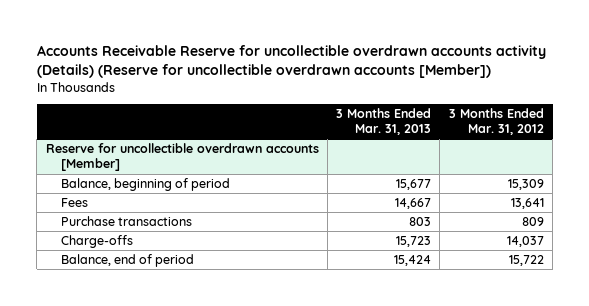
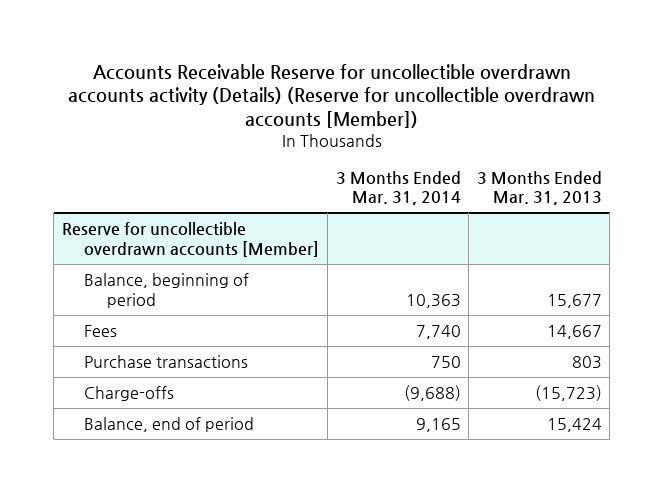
- | 3 Months Ended Mar. 31, 2013 | 3 Months Ended Mar. 31, 2012
+ | 3 Months Ended Mar. 31, 2014 | 3 Months Ended Mar. 31, 2013
@ Reserve for uncollectible overdrawn accounts [Member]
- Charge-offs | 15,723 | 14,037
+ Charge-offs | (9,688) | (15,723)

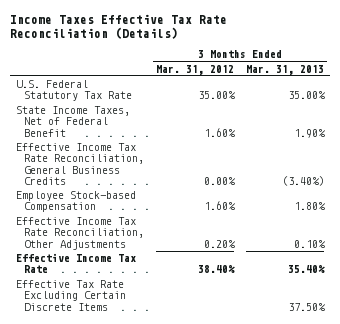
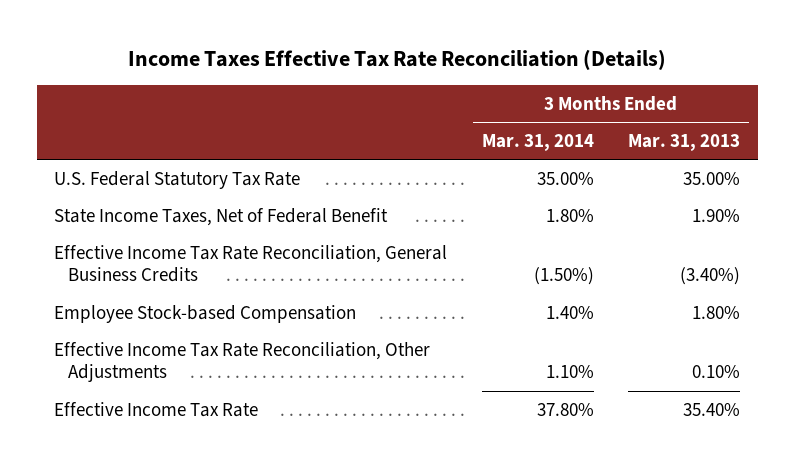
- | 3 Months Ended Mar. 31, 2012 | 3 Months Ended Mar. 31, 2013
+ | 3 Months Ended Mar. 31, 2014 | 3 Months Ended Mar. 31, 2013
- Effective Tax Rate Excluding Certain Discrete Items | | 37.50%

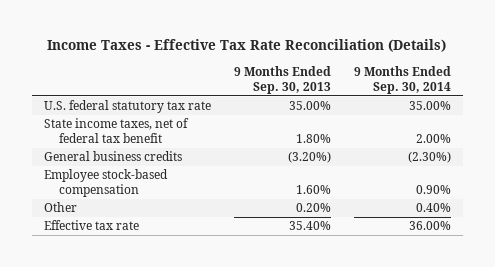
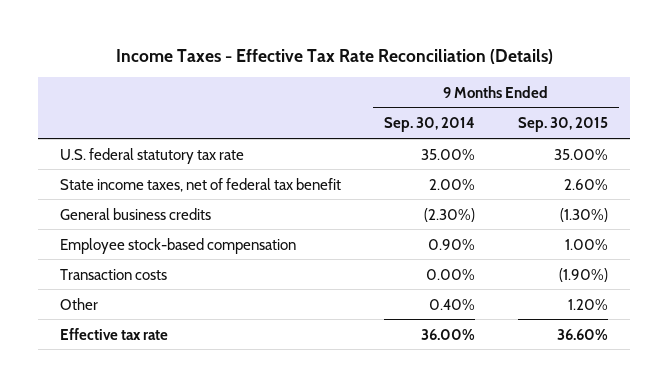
- | 9 Months Ended Sep. 30, 2013 | 9 Months Ended Sep. 30, 2014
+ | 9 Months Ended Sep. 30, 2014 | 9 Months Ended Sep. 30, 2015
+ Transaction costs | 0.00% | (1.90%)

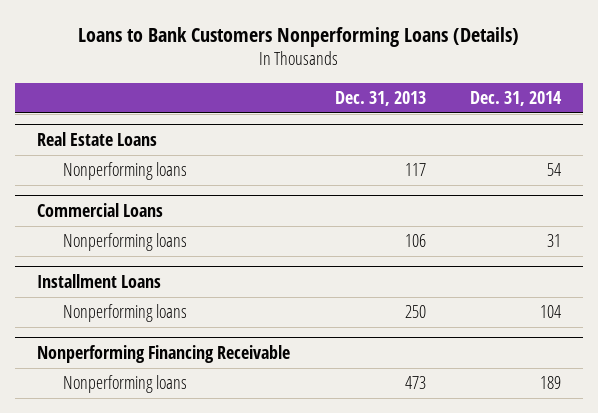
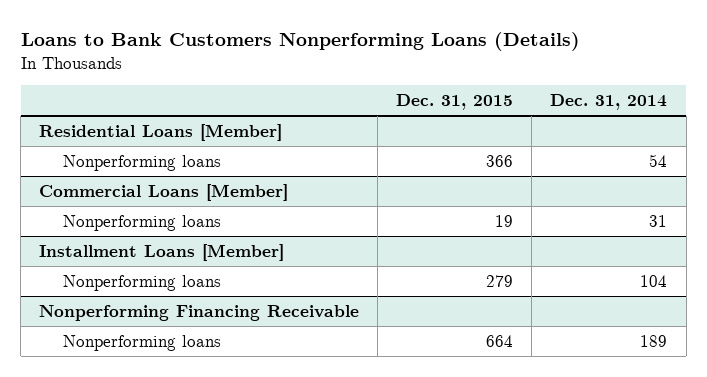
- | Dec. 31, 2013 | Dec. 31, 2014
+ | Dec. 31, 2015 | Dec. 31, 2014
- Real Estate Loans
+ Residential Loans [Member]
- Commercial Loans
+ Commercial Loans [Member]
- Installment Loans
+ Installment Loans [Member]

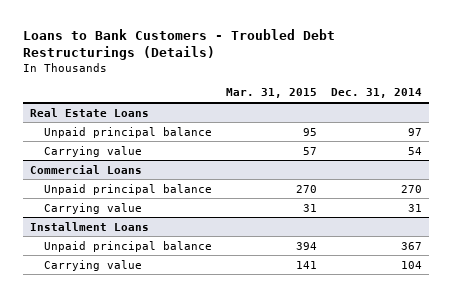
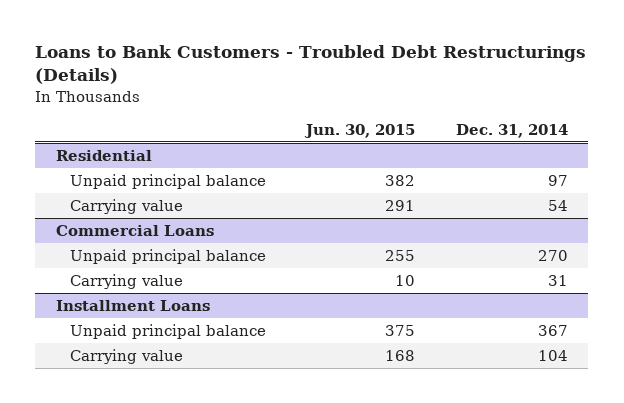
- | Mar. 31, 2015 | Dec. 31, 2014
+ | Jun. 30, 2015 | Dec. 31, 2014
- Real Estate Loans
+ Residential

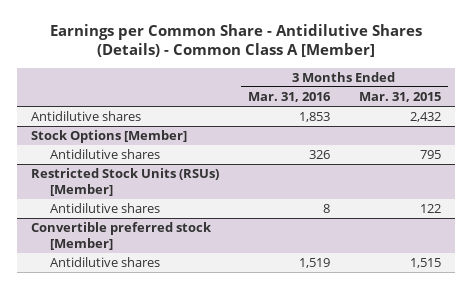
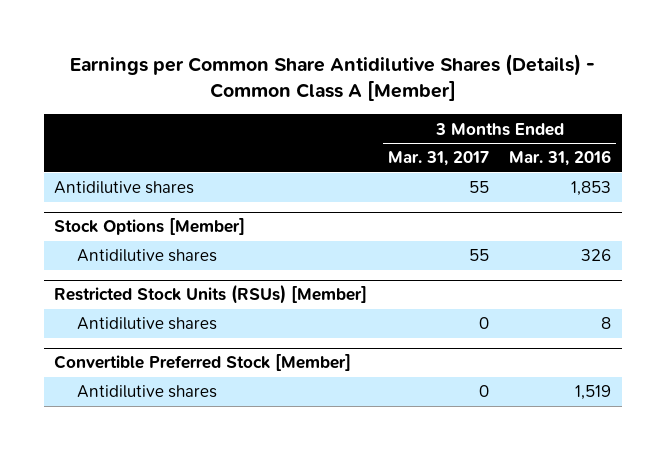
- Earnings per Common Share - Antidilutive Shares (Details) - Common Class A [Member]
+ Earnings per Common Share Antidilutive Shares (Details) - Common Class A [Member]
- | 3 Months Ended Mar. 31, 2016 | 3 Months Ended Mar. 31, 2015
+ | 3 Months Ended Mar. 31, 2017 | 3 Months Ended Mar. 31, 2016
- Convertible preferred stock [Member]
+ Convertible Preferred Stock [Member]

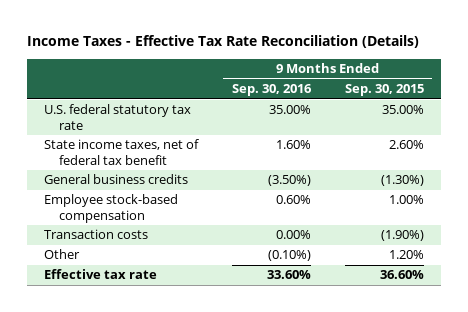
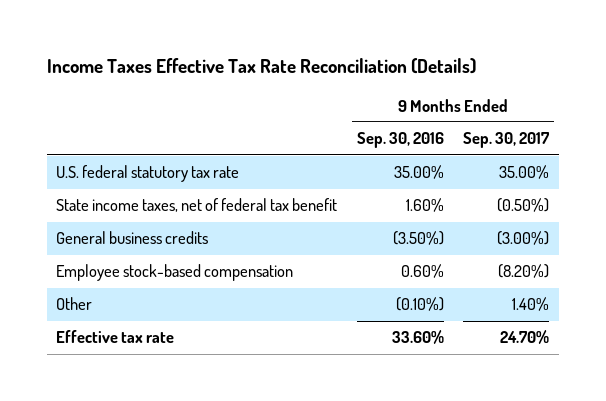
- Income Taxes - Effective Tax Rate Reconciliation (Details)
+ Income Taxes Effective Tax Rate Reconciliation (Details)
- | 9 Months Ended Sep. 30, 2016 | 9 Months Ended Sep. 30, 2015
+ | 9 Months Ended Sep. 30, 2016 | 9 Months Ended Sep. 30, 2017
- Transaction costs | 0.00% | (1.90%)

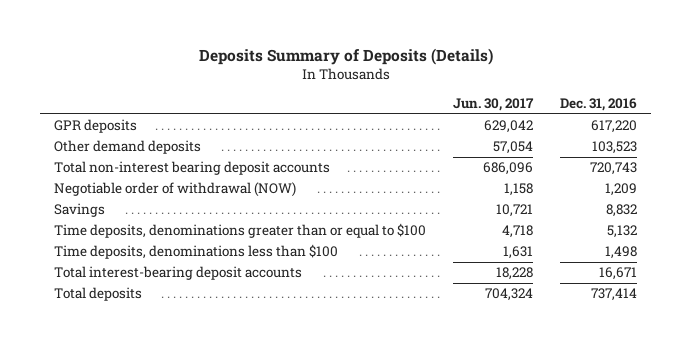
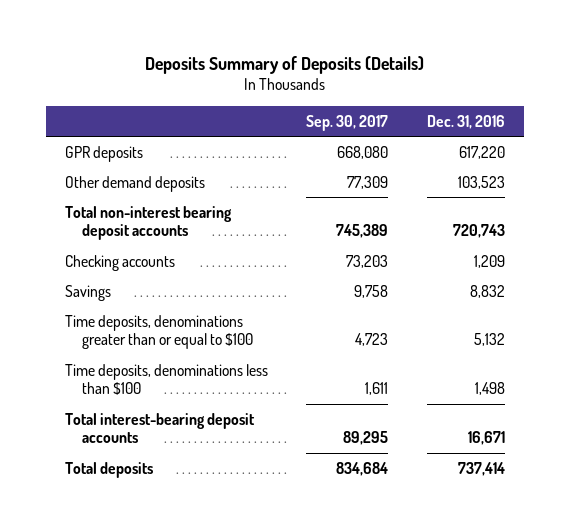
- | Jun. 30, 2017 | Dec. 31, 2016
+ | Sep. 30, 2017 | Dec. 31, 2016
- Negotiable order of withdrawal (NOW) | 1,158 | 1,209
+ Checking accounts | 73,203 | 1,209

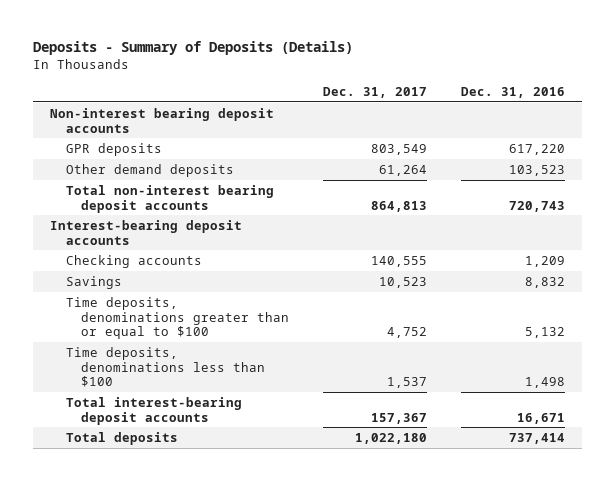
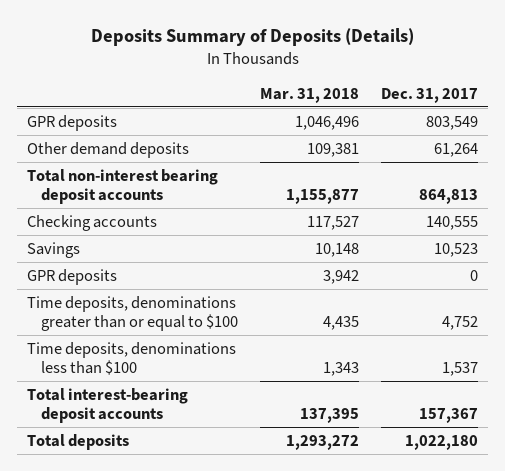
- Deposits - Summary of Deposits (Details)
+ Deposits Summary of Deposits (Details)
- | Dec. 31, 2017 | Dec. 31, 2016
+ | Mar. 31, 2018 | Dec. 31, 2017
- Non-interest bearing deposit accounts
- Interest-bearing deposit accounts
+ GPR deposits | 3,942 | 0

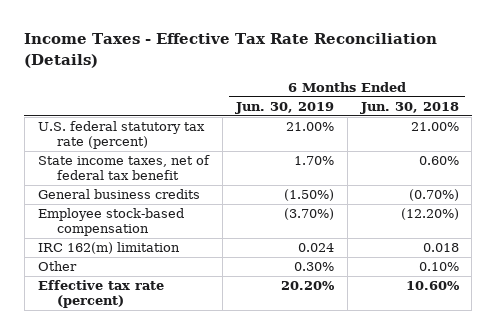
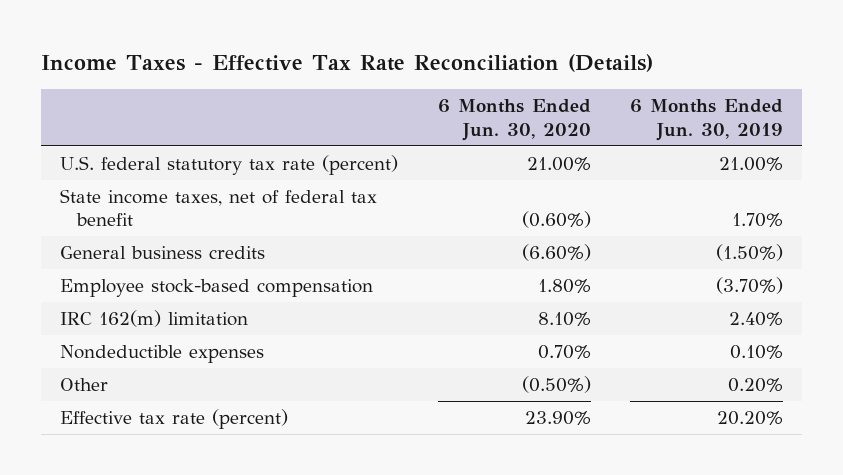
- | 6 Months Ended Jun. 30, 2019 | 6 Months Ended Jun. 30, 2018
+ | 6 Months Ended Jun. 30, 2020 | 6 Months Ended Jun. 30, 2019
- IRC 162(m) limitation | 0.024 | 0.018
- Other | 0.30% | 0.10%
+ IRC 162(m) limitation | 8.10% | 2.40%
+ Nondeductible expenses | 0.70% | 0.10%
+ Other | (0.50%) | 0.20%

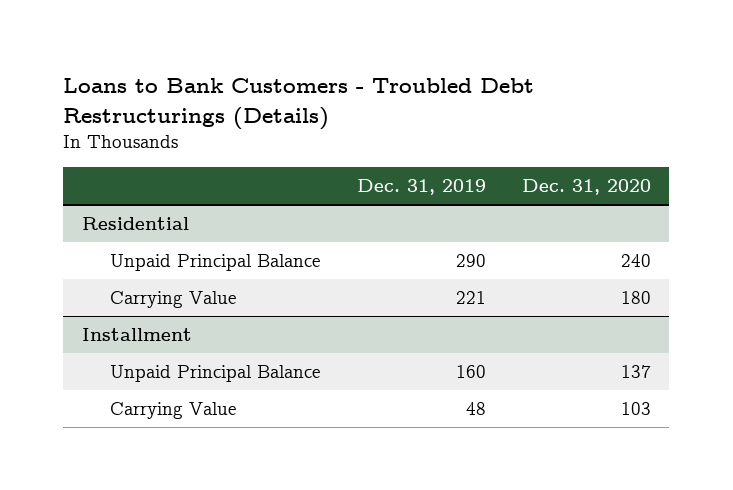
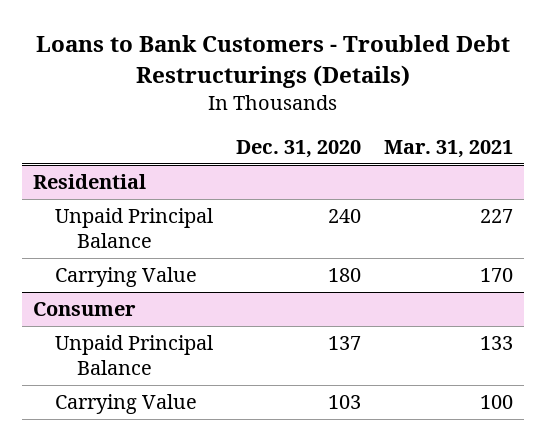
- | Dec. 31, 2019 | Dec. 31, 2020
+ | Dec. 31, 2020 | Mar. 31, 2021
- Installment
+ Consumer

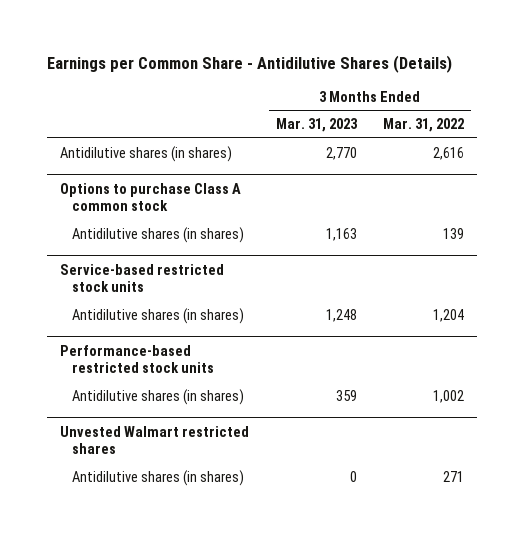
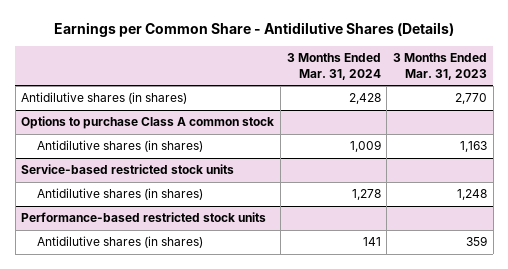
- | 3 Months Ended Mar. 31, 2023 | 3 Months Ended Mar. 31, 2022
+ | 3 Months Ended Mar. 31, 2024 | 3 Months Ended Mar. 31, 2023
- Unvested Walmart restricted shares
- Antidilutive shares (in shares) | 0 | 271

